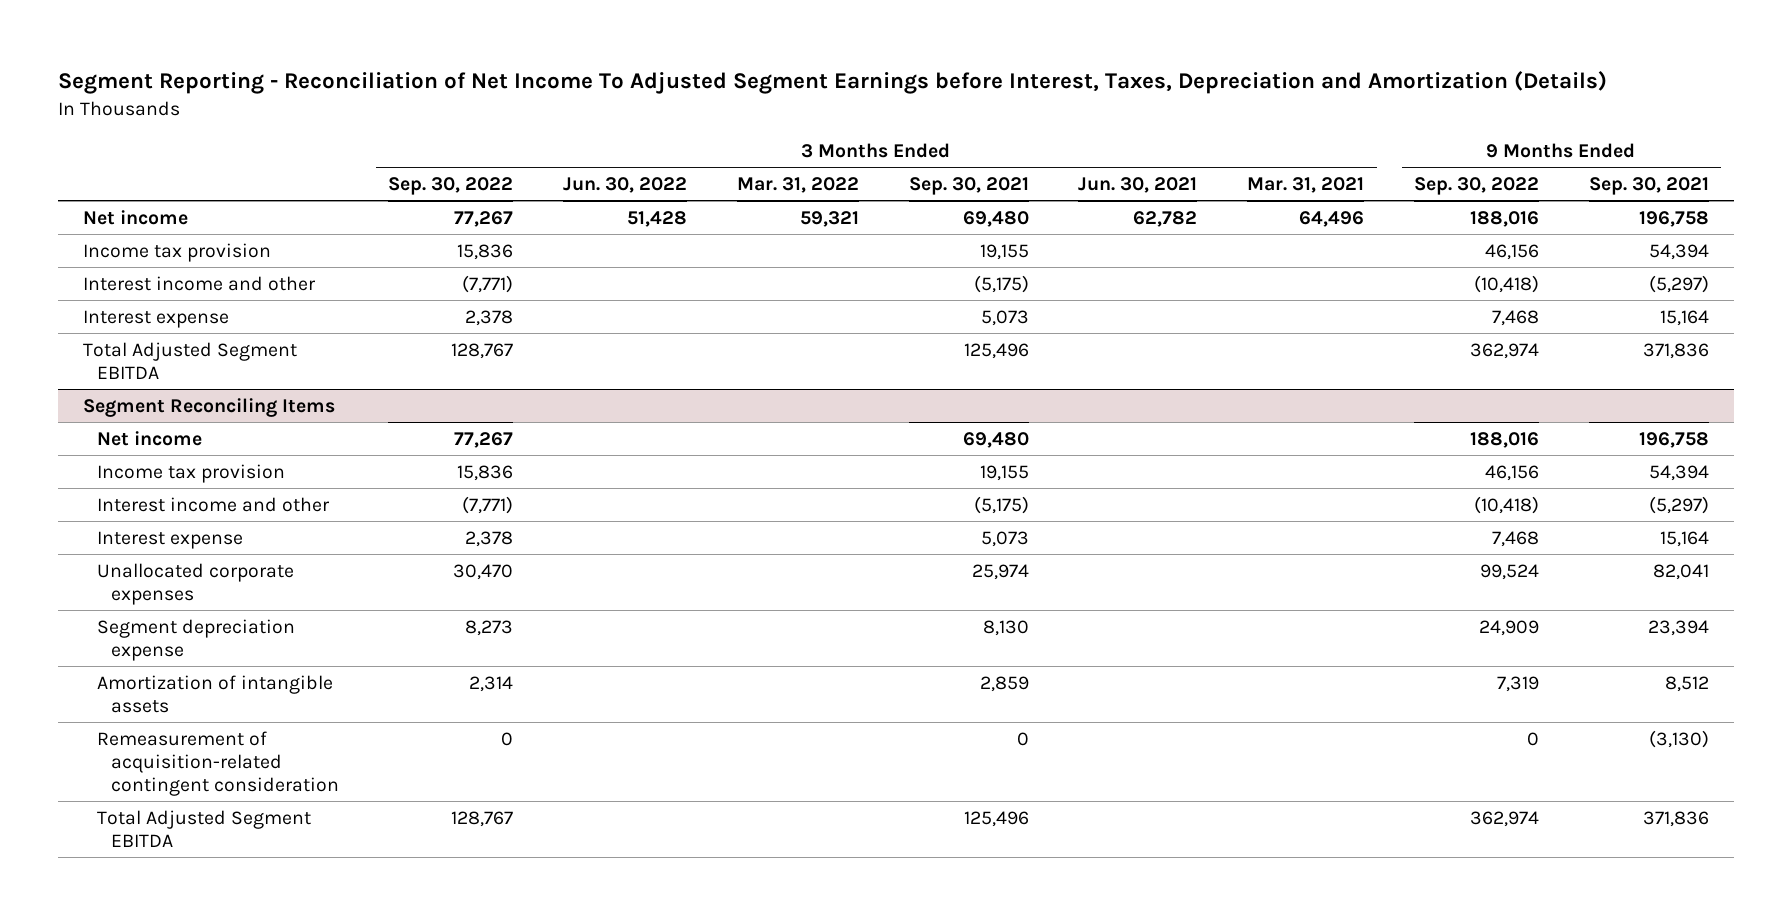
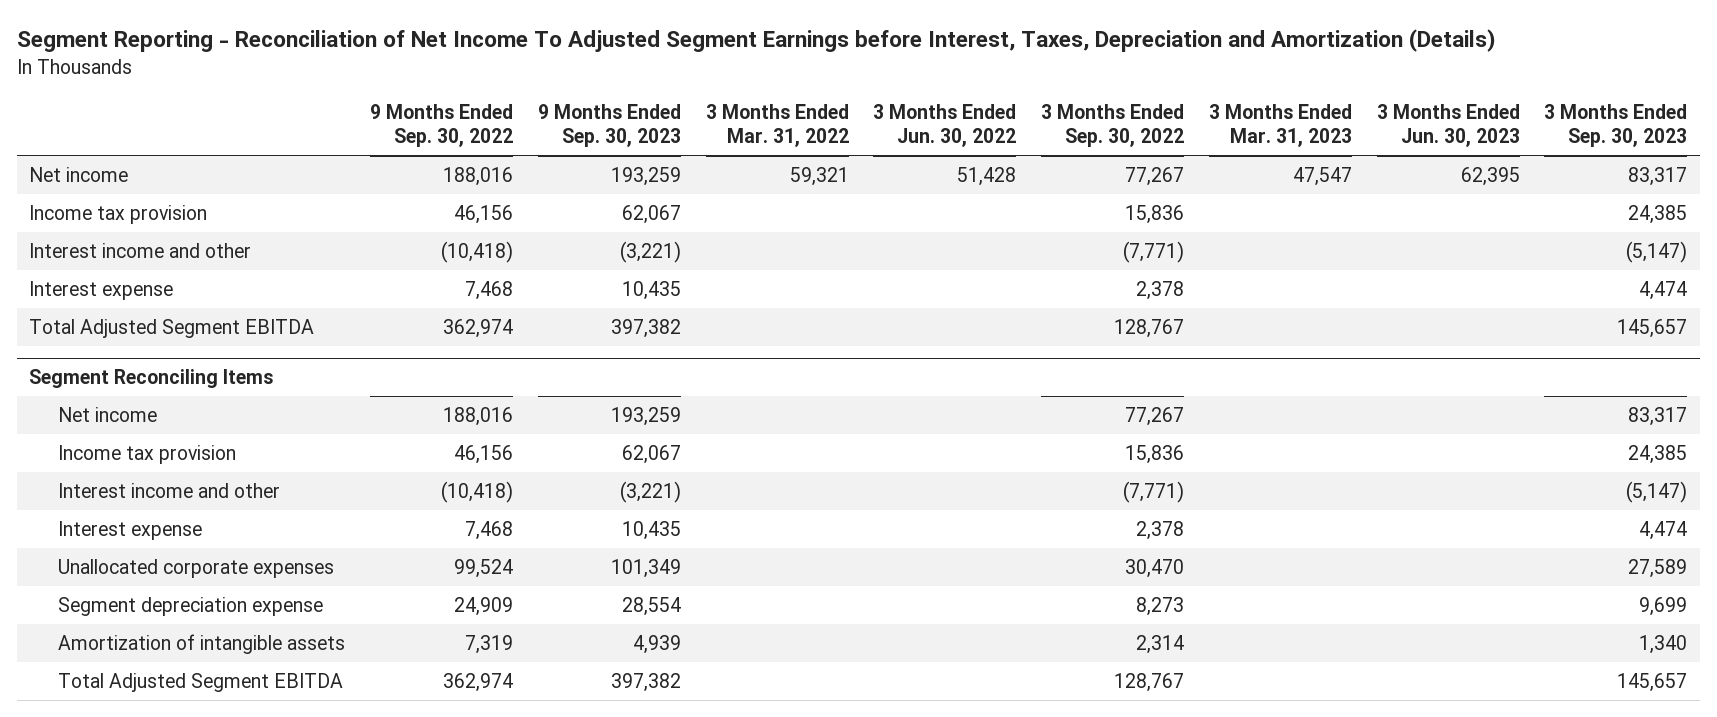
- | 3 Months Ended Sep. 30, 2022 | 3 Months Ended Jun. 30, 2022 | 3 Months Ended Mar. 31, 2022 | 3 Months Ended Sep. 30, 2021 | 3 Months Ended Jun. 30, 2021 | 3 Months Ended Mar. 31, 2021 | 9 Months Ended Sep. 30, 2022 | 9 Months Ended Sep. 30, 2021
+ | 9 Months Ended Sep. 30, 2022 | 9 Months Ended Sep. 30, 2023 | 3 Months Ended Mar. 31, 2022 | 3 Months Ended Jun. 30, 2022 | 3 Months Ended Sep. 30, 2022 | 3 Months Ended Mar. 31, 2023 | 3 Months Ended Jun. 30, 2023 | 3 Months Ended Sep. 30, 2023
@ Segment Reconciling Items
- Remeasurement of acquisition-related contingent consideration | 0 | | | 0 | | | 0 | (3,130)

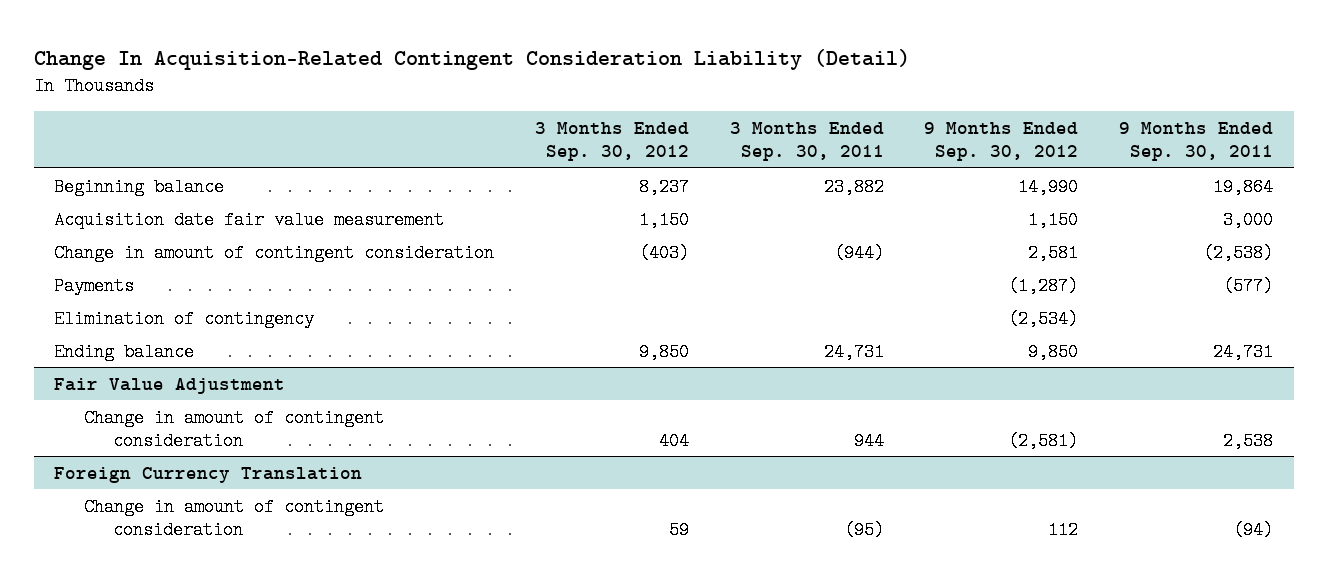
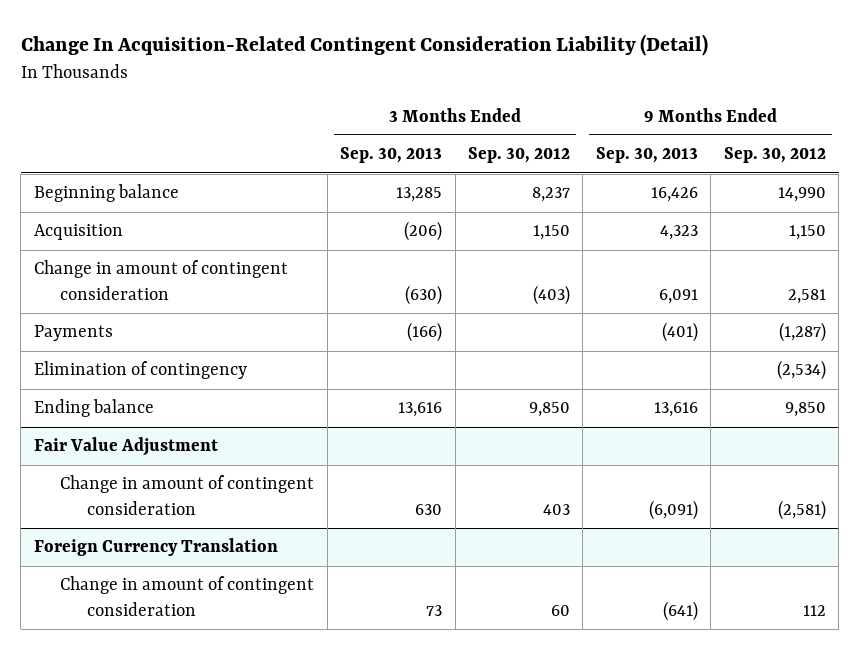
- | 3 Months Ended Sep. 30, 2012 | 3 Months Ended Sep. 30, 2011 | 9 Months Ended Sep. 30, 2012 | 9 Months Ended Sep. 30, 2011
+ | 3 Months Ended Sep. 30, 2013 | 3 Months Ended Sep. 30, 2012 | 9 Months Ended Sep. 30, 2013 | 9 Months Ended Sep. 30, 2012
- Acquisition date fair value measurement | 1,150 | | 1,150 | 3,000
+ Acquisition | (206) | 1,150 | 4,323 | 1,150
@ Fair Value Adjustment
- Change in amount of contingent consideration | 404 | 944 | (2,581) | 2,538
+ Change in amount of contingent consideration | 630 | 403 | (6,091) | (2,581)
@ Foreign Currency Translation
- Change in amount of contingent consideration | 59 | (95) | 112 | (94)
+ Change in amount of contingent consideration | 73 | 60 | (641) | 112

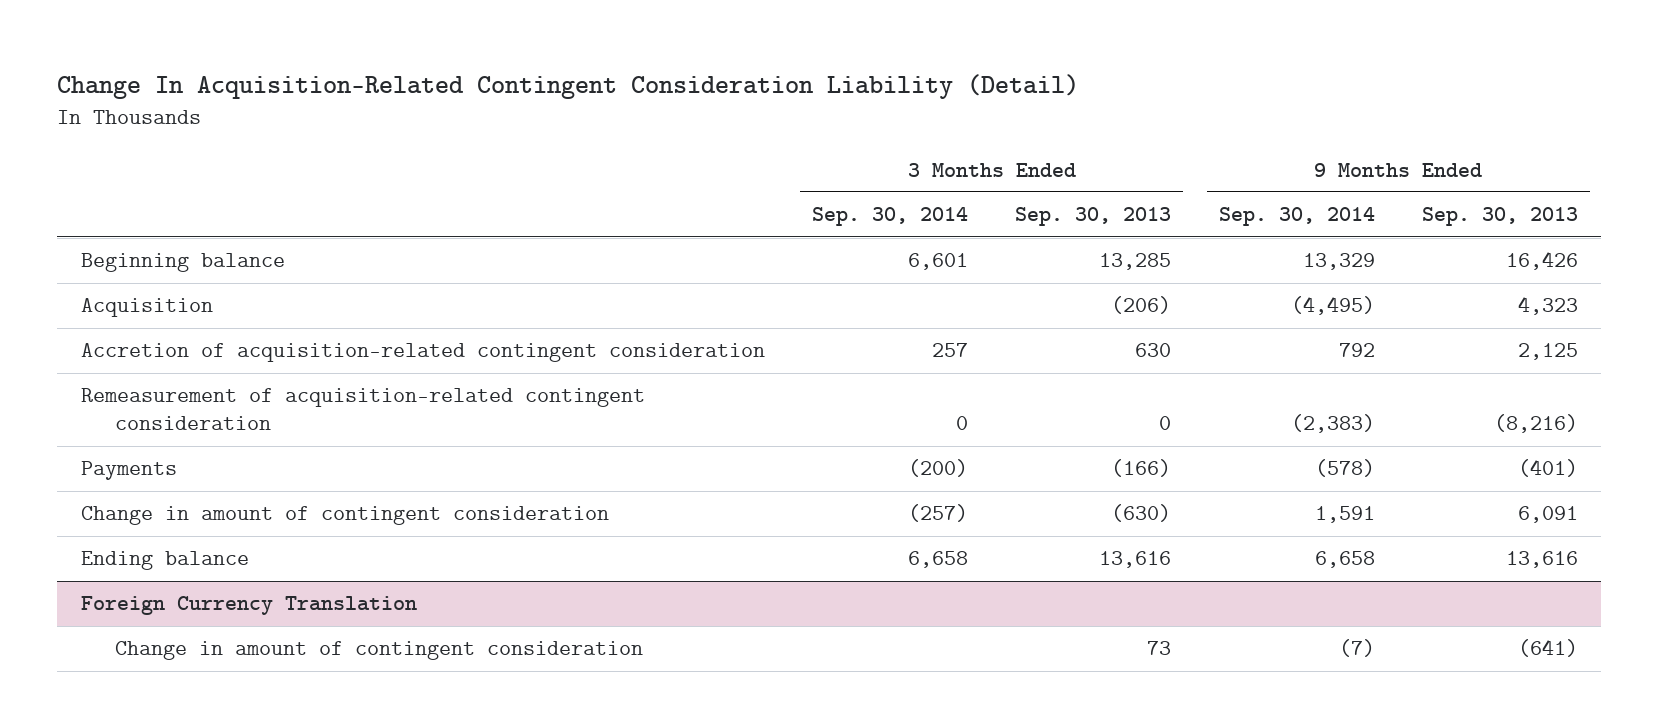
- | 3 Months Ended Sep. 30, 2013 | 3 Months Ended Sep. 30, 2012 | 9 Months Ended Sep. 30, 2013 | 9 Months Ended Sep. 30, 2012
+ | 3 Months Ended Sep. 30, 2014 | 3 Months Ended Sep. 30, 2013 | 9 Months Ended Sep. 30, 2014 | 9 Months Ended Sep. 30, 2013
+ Accretion of acquisition-related contingent consideration | 257 | 630 | 792 | 2,125
+ Remeasurement of acquisition-related contingent consideration | 0 | 0 | (2,383) | (8,216)
- Elimination of contingency | | | | (2,534)
moved down: Change in amount of contingent consideration | (257) | (630) | 1,591 | 6,091
- Fair Value Adjustment
- Change in amount of contingent consideration | 630 | 403 | (6,091) | (2,581)

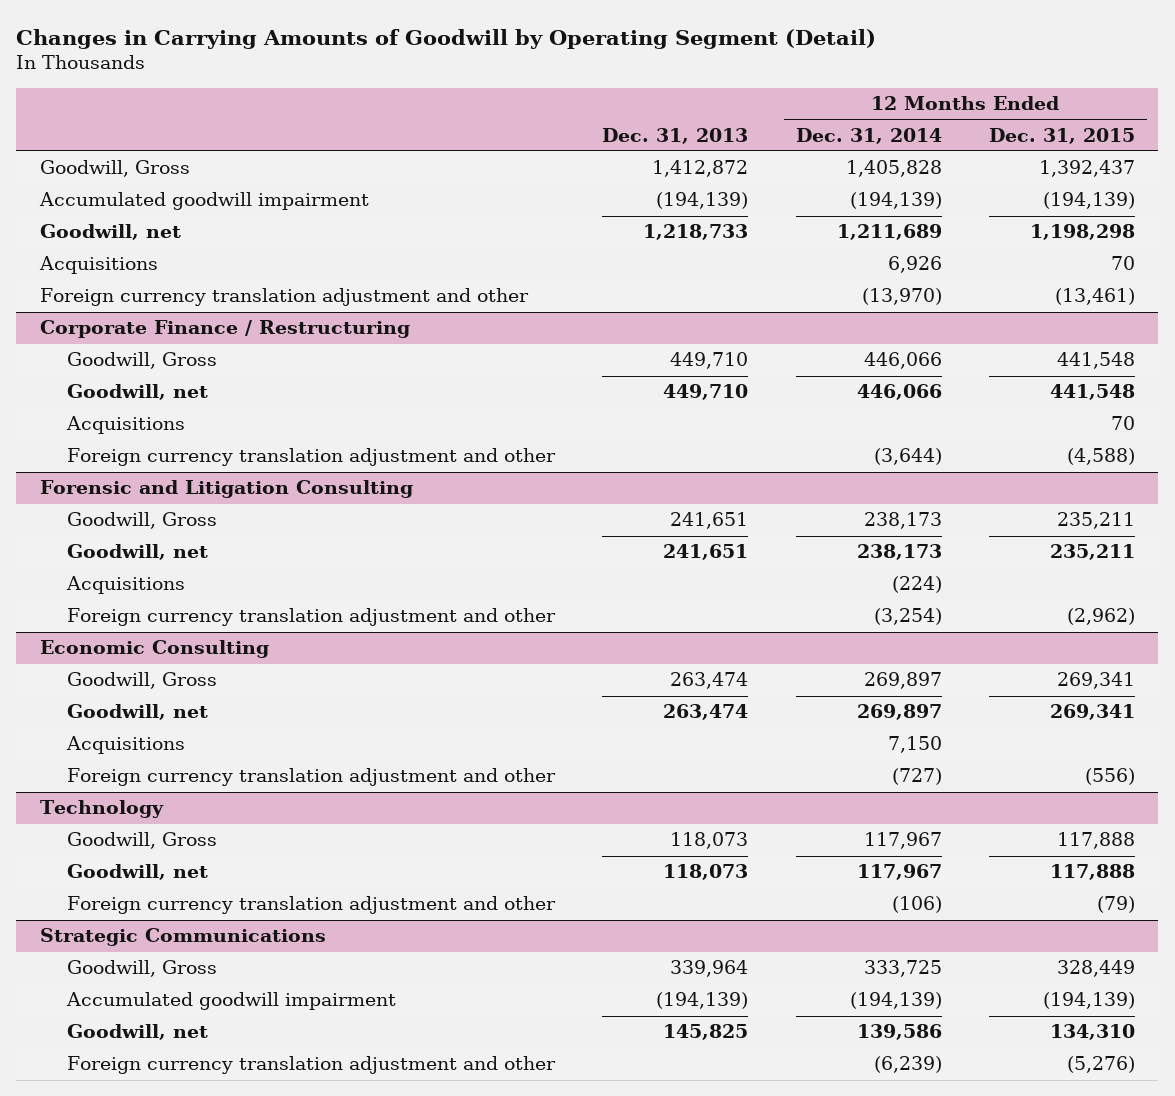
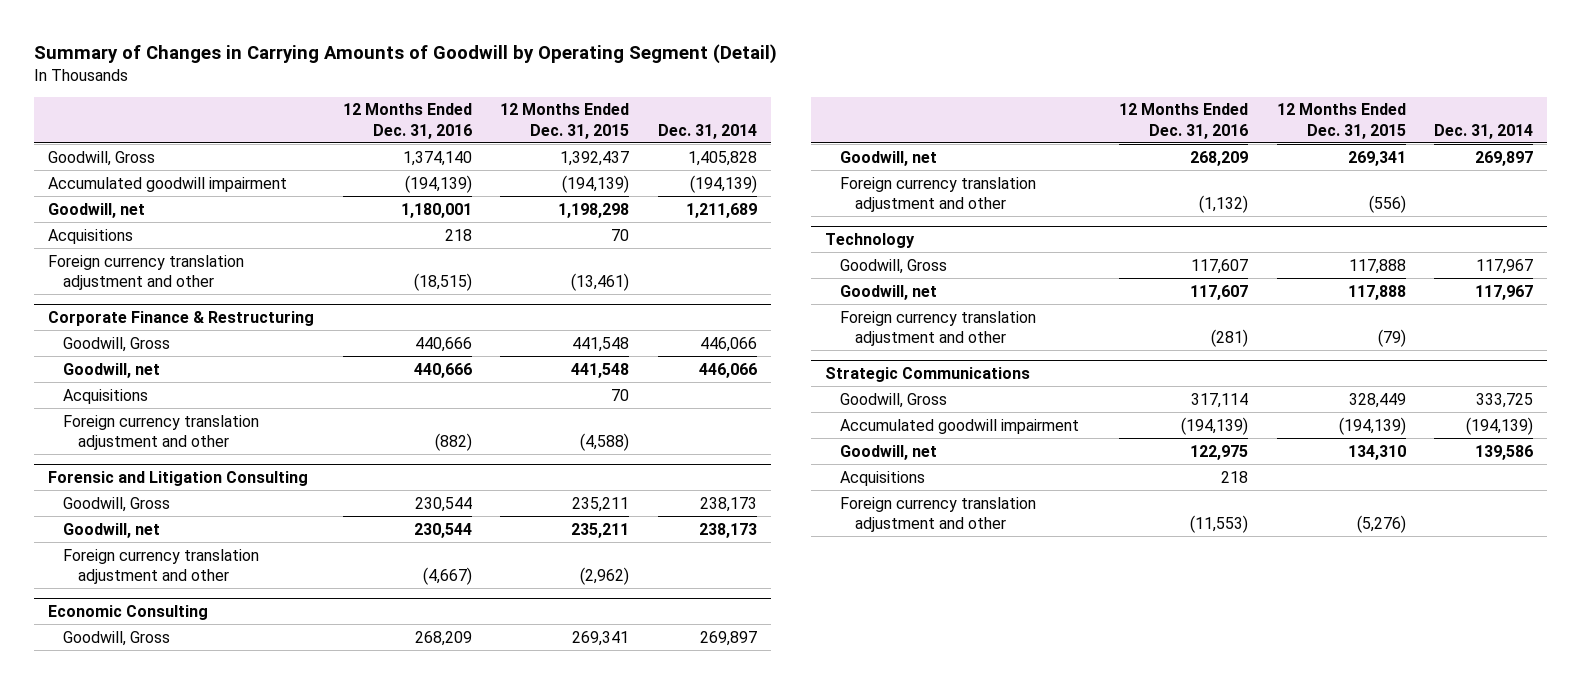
- Changes in Carrying Amounts of Goodwill by Operating Segment (Detail)
+ Summary of Changes in Carrying Amounts of Goodwill by Operating Segment (Detail)
- | Dec. 31, 2013 | 12 Months Ended Dec. 31, 2014 | 12 Months Ended Dec. 31, 2015
+ | 12 Months Ended Dec. 31, 2016 | 12 Months Ended Dec. 31, 2015 | Dec. 31, 2014
- Corporate Finance / Restructuring
+ Corporate Finance & Restructuring
@ Forensic and Litigation Consulting
- Acquisitions | | (224) |
@ Economic Consulting
- Acquisitions | | 7,150 |
@ Strategic Communications
+ Acquisitions | 218 | |

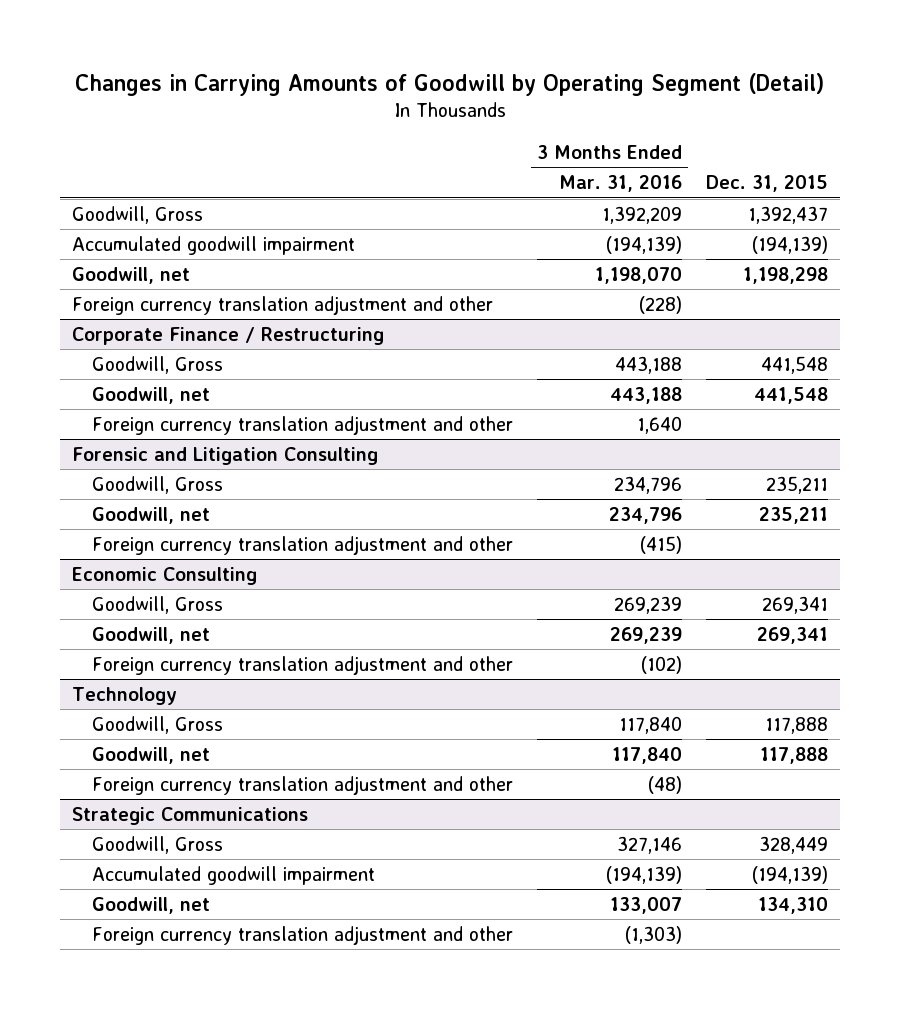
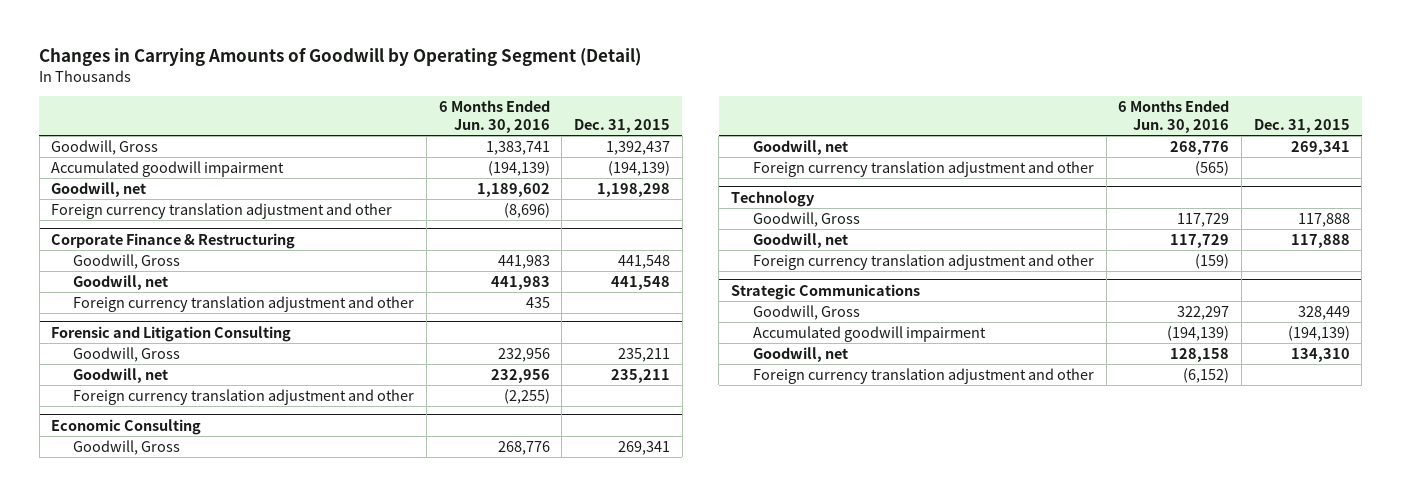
- | 3 Months Ended Mar. 31, 2016 | Dec. 31, 2015
+ | 6 Months Ended Jun. 30, 2016 | Dec. 31, 2015
- Corporate Finance / Restructuring
+ Corporate Finance & Restructuring

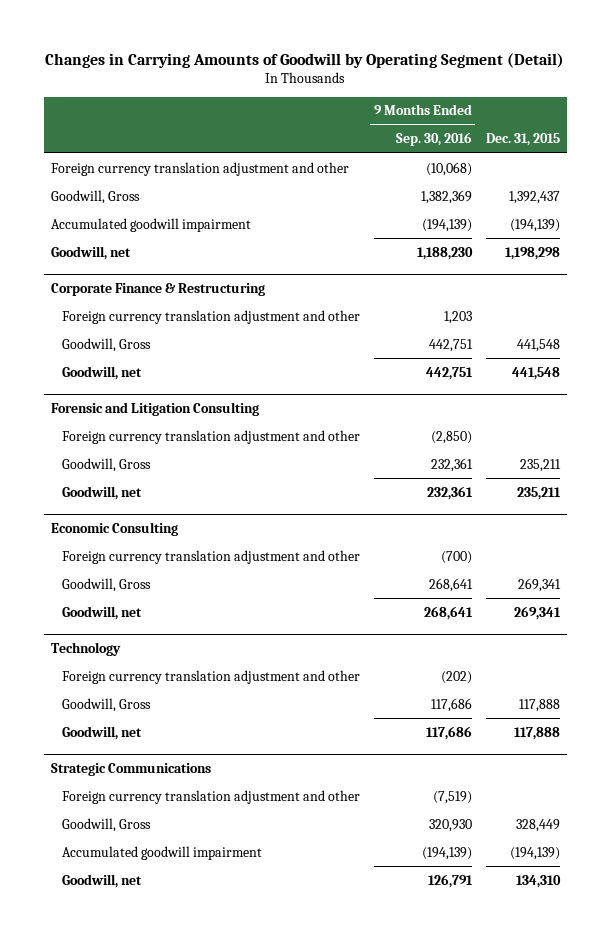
- | 6 Months Ended Jun. 30, 2016 | Dec. 31, 2015
+ | 9 Months Ended Sep. 30, 2016 | Dec. 31, 2015
moved up: Foreign currency translation adjustment and other | (10,068) |
@ Corporate Finance & Restructuring
moved up: Foreign currency translation adjustment and other | 1,203 |
@ Forensic and Litigation Consulting
moved up: Foreign currency translation adjustment and other | (2,850) |
@ Economic Consulting
moved up: Foreign currency translation adjustment and other | (700) |
@ Technology
moved up: Foreign currency translation adjustment and other | (202) |
@ Strategic Communications
moved up: Foreign currency translation adjustment and other | (7,519) |

